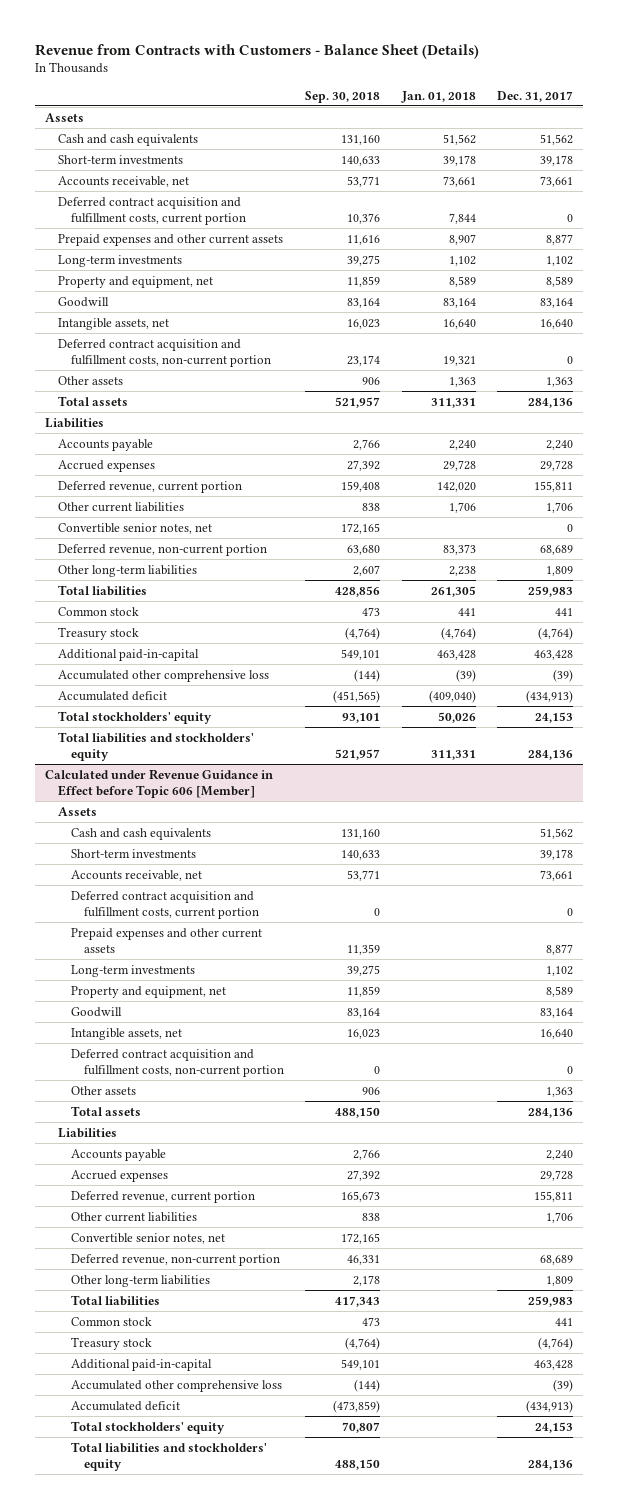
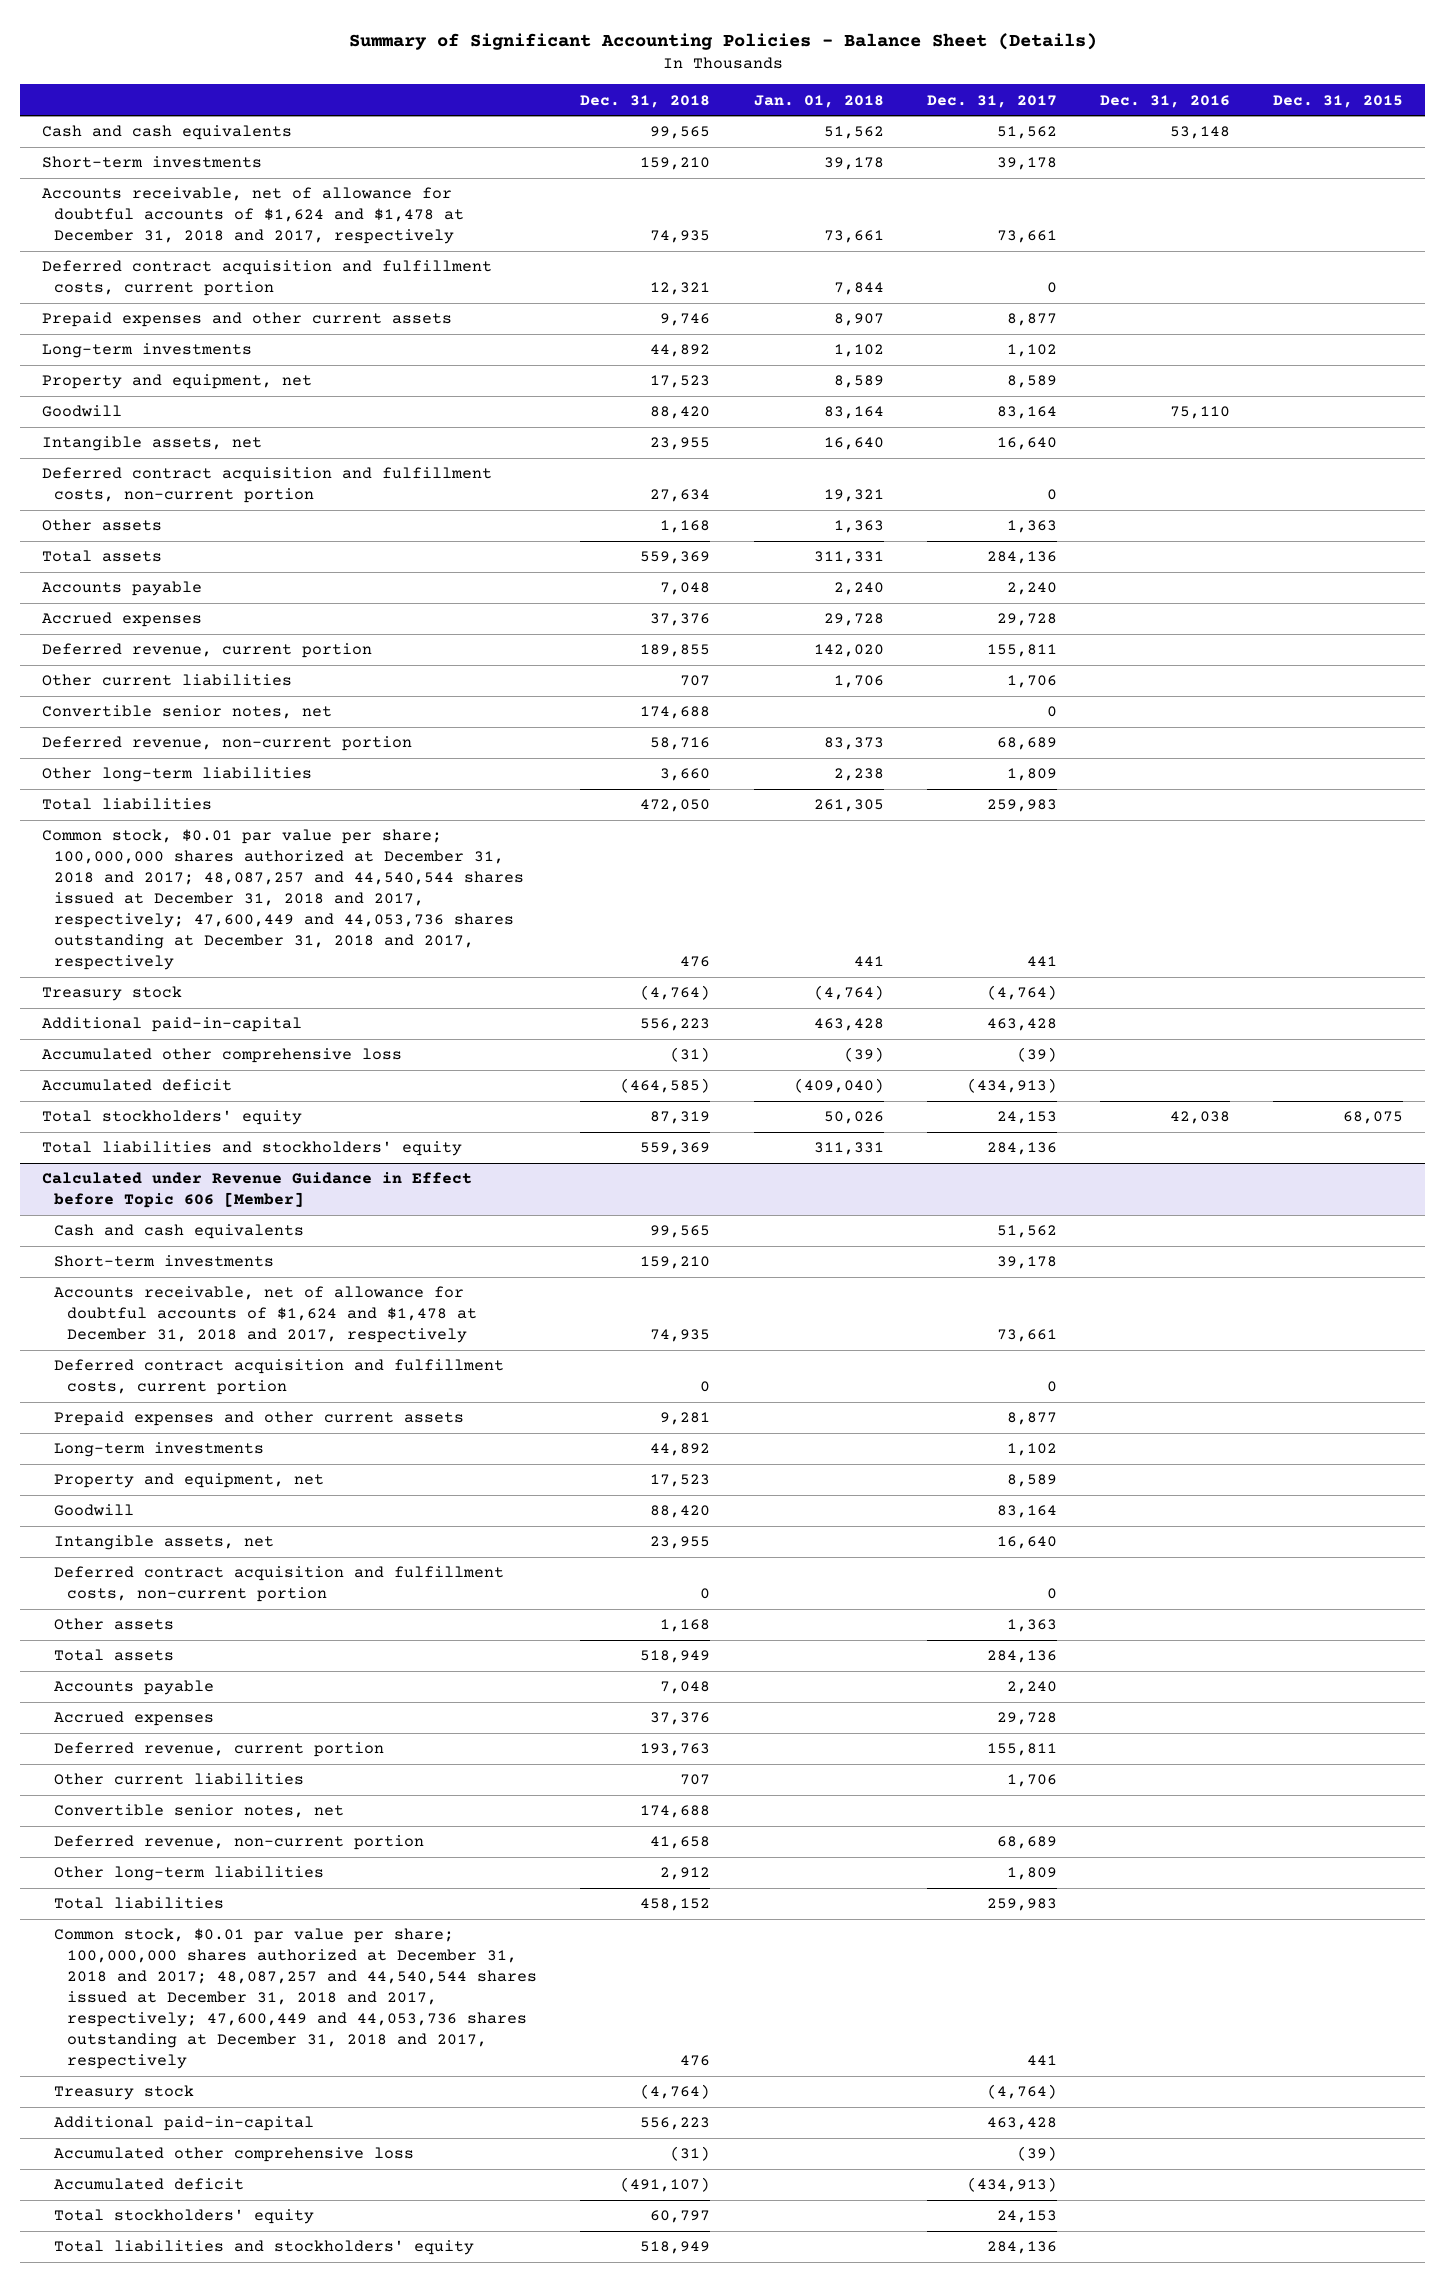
- Revenue from Contracts with Customers - Balance Sheet (Details)
+ Summary of Significant Accounting Policies - Balance Sheet (Details)
- | Sep. 30, 2018 | Jan. 01, 2018 | Dec. 31, 2017
+ | Dec. 31, 2018 | Jan. 01, 2018 | Dec. 31, 2017 | Dec. 31, 2016 | Dec. 31, 2015
- Assets
- Accounts receivable, net | 53,771 | 73,661 | 73,661
+ Accounts receivable, net of allowance for doubtful accounts of $1,624 and $1,478 at December 31, 2018 and 2017, respectively | 74,935 | 73,661 | 73,661 | |
- Liabilities
- Common stock | 473 | 441 | 441
+ Common stock, $0.01 par value per share; 100,000,000 shares authorized at December 31, 2018 and 2017; 48,087,257 and 44,540,544 shares issued at December 31, 2018 and 2017, respectively; 47,600,449 and 44,053,736 shares outstanding at December 31, 2018 and 2017, respectively | 476 | 441 | 441 | |
@ Calculated under Revenue Guidance in Effect before Topic 606 [Member]
- Assets
- Accounts receivable, net | 53,771 | | 73,661
+ Accounts receivable, net of allowance for doubtful accounts of $1,624 and $1,478 at December 31, 2018 and 2017, respectively | 74,935 | | 73,661 | |
- Liabilities
- Common stock | 473 | | 441
+ Common stock, $0.01 par value per share; 100,000,000 shares authorized at December 31, 2018 and 2017; 48,087,257 and 44,540,544 shares issued at December 31, 2018 and 2017, respectively; 47,600,449 and 44,053,736 shares outstanding at December 31, 2018 and 2017, respectively | 476 | | 441 | |

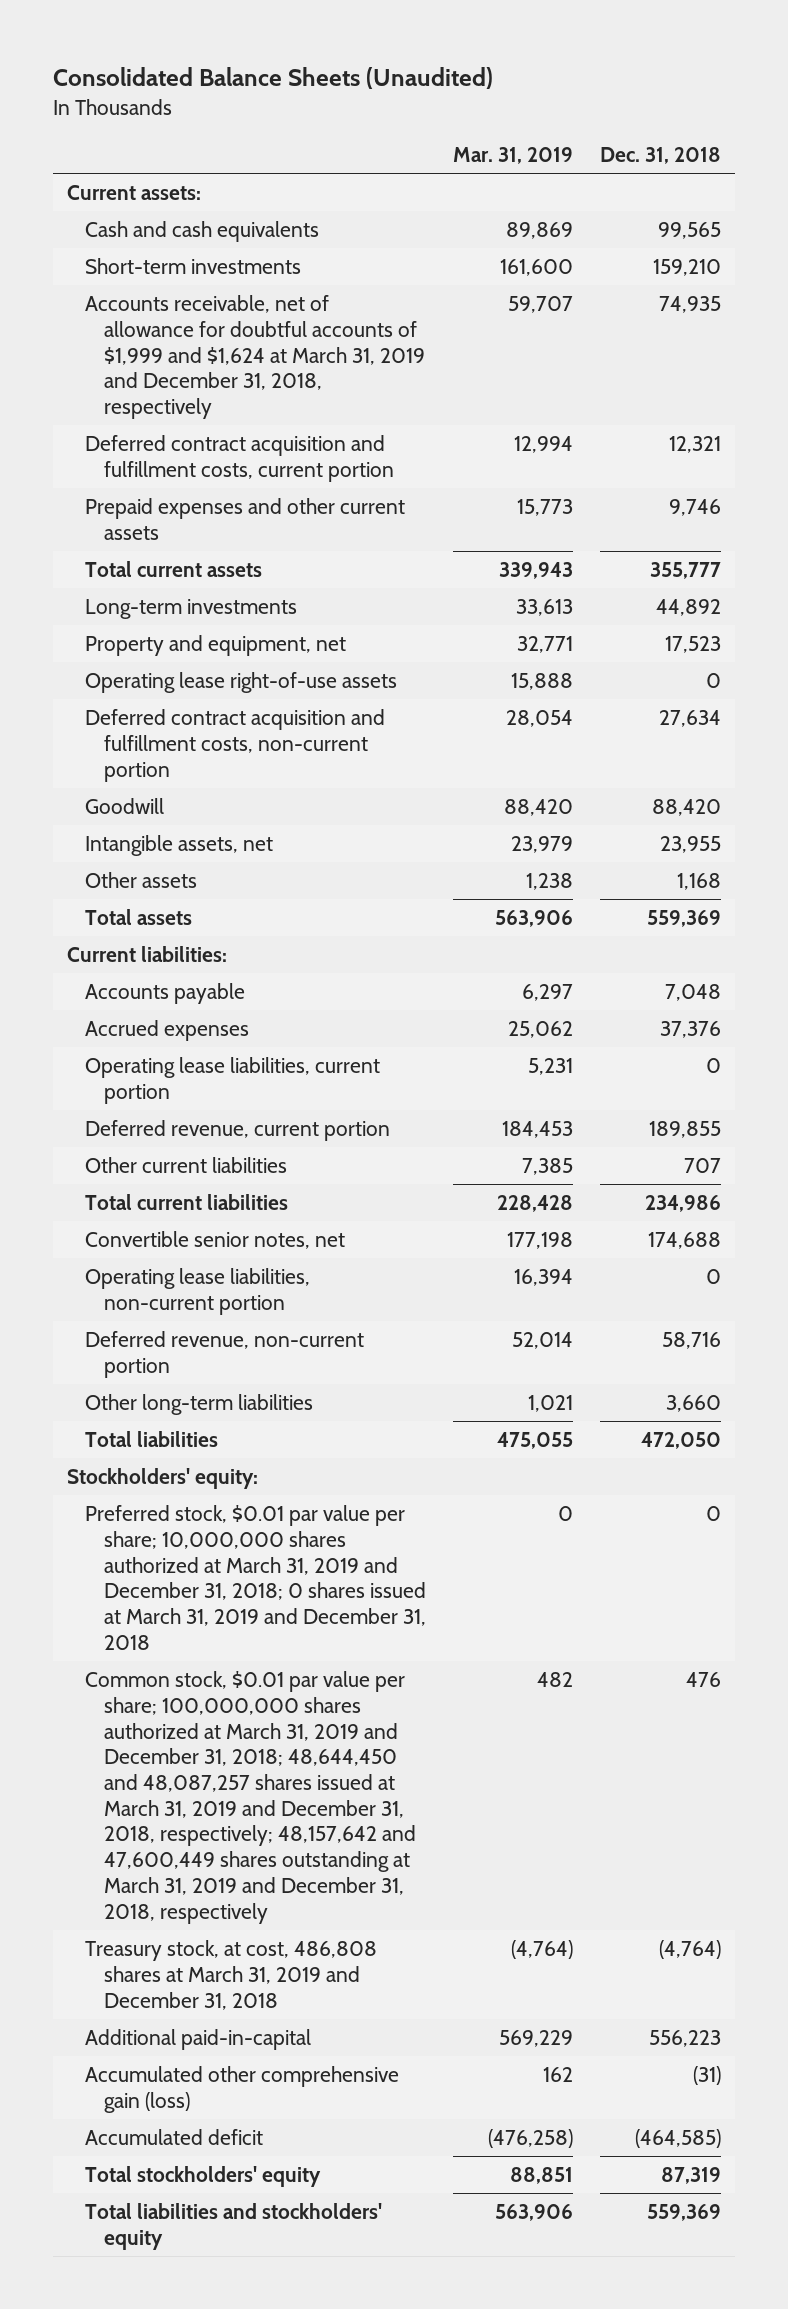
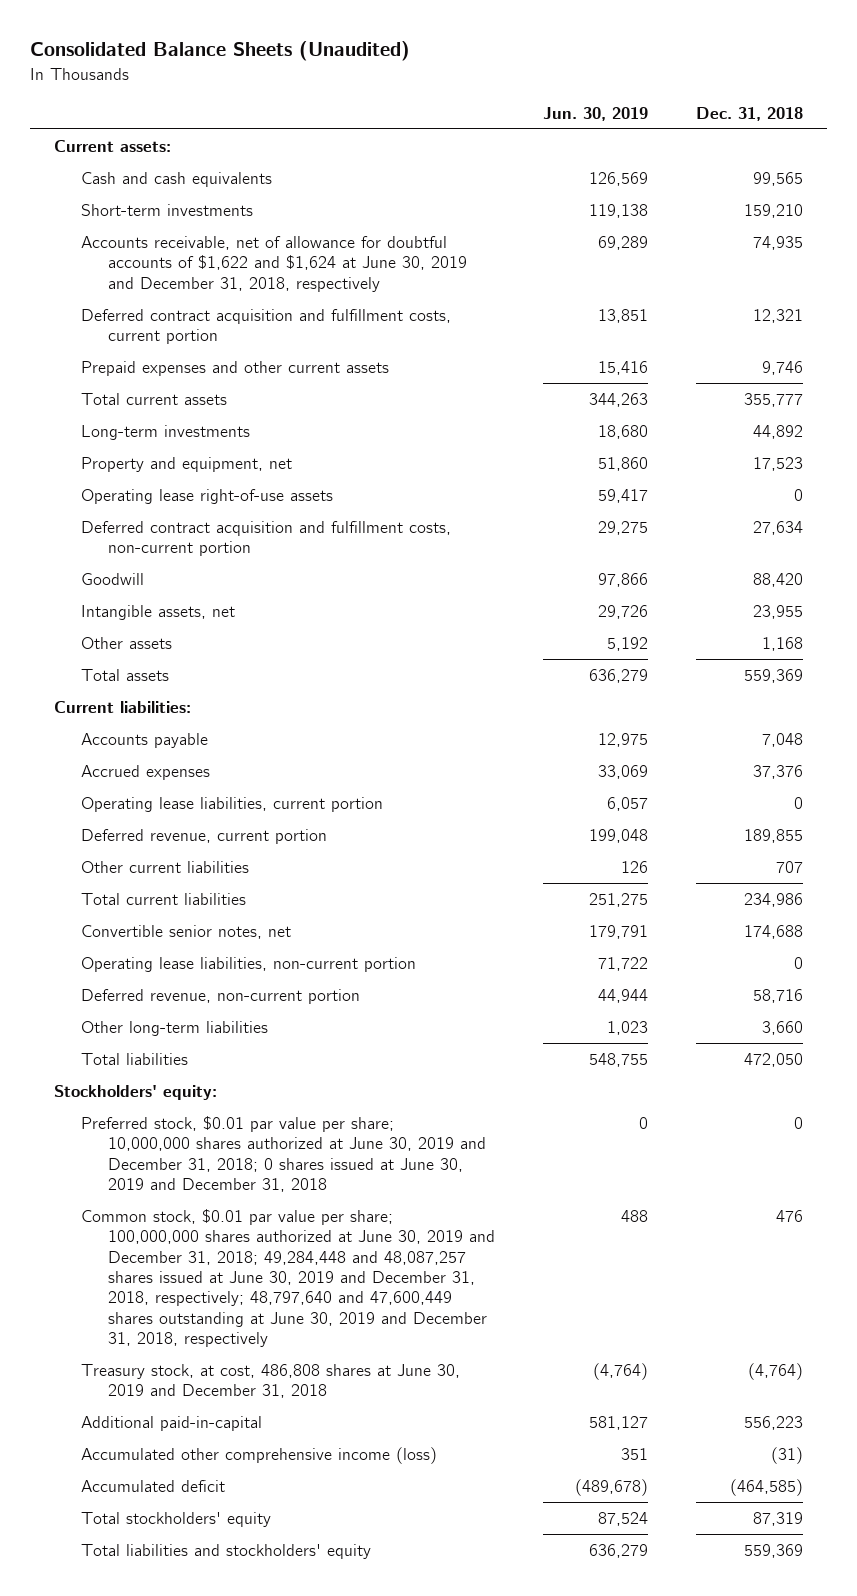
- | Mar. 31, 2019 | Dec. 31, 2018
+ | Jun. 30, 2019 | Dec. 31, 2018
- Accounts receivable, net of allowance for doubtful accounts of $1,999 and $1,624 at March 31, 2019 and December 31, 2018, respectively | 59,707 | 74,935
+ Accounts receivable, net of allowance for doubtful accounts of $1,622 and $1,624 at June 30, 2019 and December 31, 2018, respectively | 69,289 | 74,935
- Preferred stock, $0.01 par value per share; 10,000,000 shares authorized at March 31, 2019 and December 31, 2018; 0 shares issued at March 31, 2019 and December 31, 2018 | 0 | 0
- Common stock, $0.01 par value per share; 100,000,000 shares authorized at March 31, 2019 and December 31, 2018; 48,644,450 and 48,087,257 shares issued at March 31, 2019 and December 31, 2018, respectively; 48,157,642 and 47,600,449 shares outstanding at March 31, 2019 and December 31, 2018, respectively | 482 | 476
- Treasury stock, at cost, 486,808 shares at March 31, 2019 and December 31, 2018 | (4,764) | (4,764)
+ Preferred stock, $0.01 par value per share; 10,000,000 shares authorized at June 30, 2019 and December 31, 2018; 0 shares issued at June 30, 2019 and December 31, 2018 | 0 | 0
+ Common stock, $0.01 par value per share; 100,000,000 shares authorized at June 30, 2019 and December 31, 2018; 49,284,448 and 48,087,257 shares issued at June 30, 2019 and December 31, 2018, respectively; 48,797,640 and 47,600,449 shares outstanding at June 30, 2019 and December 31, 2018, respectively | 488 | 476
+ Treasury stock, at cost, 486,808 shares at June 30, 2019 and December 31, 2018 | (4,764) | (4,764)
- Accumulated other comprehensive gain (loss) | 162 | (31)
+ Accumulated other comprehensive income (loss) | 351 | (31)

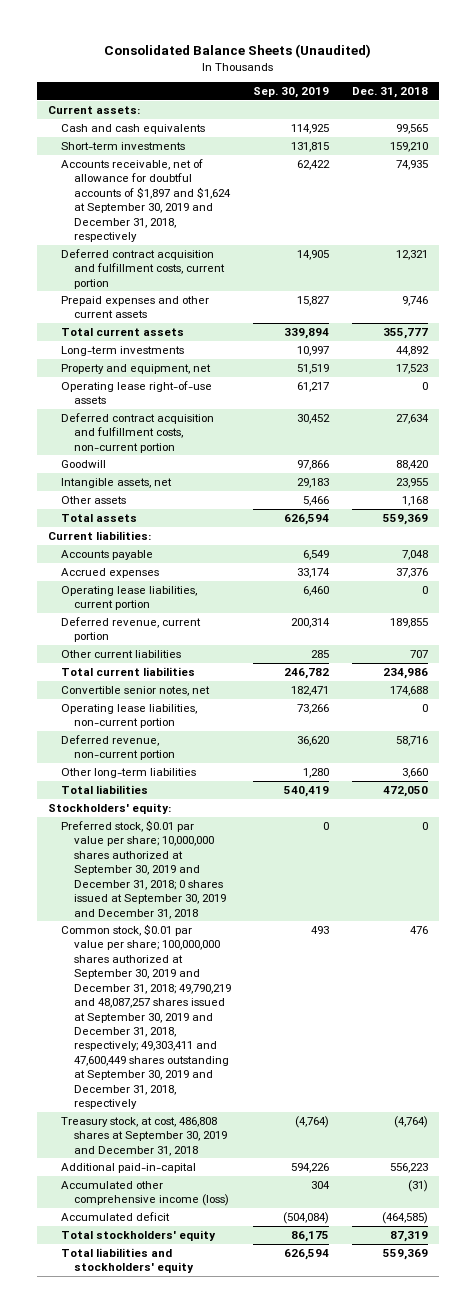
- | Jun. 30, 2019 | Dec. 31, 2018
+ | Sep. 30, 2019 | Dec. 31, 2018
- Accounts receivable, net of allowance for doubtful accounts of $1,622 and $1,624 at June 30, 2019 and December 31, 2018, respectively | 69,289 | 74,935
+ Accounts receivable, net of allowance for doubtful accounts of $1,897 and $1,624 at September 30, 2019 and December 31, 2018, respectively | 62,422 | 74,935
- Preferred stock, $0.01 par value per share; 10,000,000 shares authorized at June 30, 2019 and December 31, 2018; 0 shares issued at June 30, 2019 and December 31, 2018 | 0 | 0
- Common stock, $0.01 par value per share; 100,000,000 shares authorized at June 30, 2019 and December 31, 2018; 49,284,448 and 48,087,257 shares issued at June 30, 2019 and December 31, 2018, respectively; 48,797,640 and 47,600,449 shares outstanding at June 30, 2019 and December 31, 2018, respectively | 488 | 476
- Treasury stock, at cost, 486,808 shares at June 30, 2019 and December 31, 2018 | (4,764) | (4,764)
+ Preferred stock, $0.01 par value per share; 10,000,000 shares authorized at September 30, 2019 and December 31, 2018; 0 shares issued at September 30, 2019 and December 31, 2018 | 0 | 0
+ Common stock, $0.01 par value per share; 100,000,000 shares authorized at September 30, 2019 and December 31, 2018; 49,790,219 and 48,087,257 shares issued at September 30, 2019 and December 31, 2018, respectively; 49,303,411 and 47,600,449 shares outstanding at September 30, 2019 and December 31, 2018, respectively | 493 | 476
+ Treasury stock, at cost, 486,808 shares at September 30, 2019 and December 31, 2018 | (4,764) | (4,764)

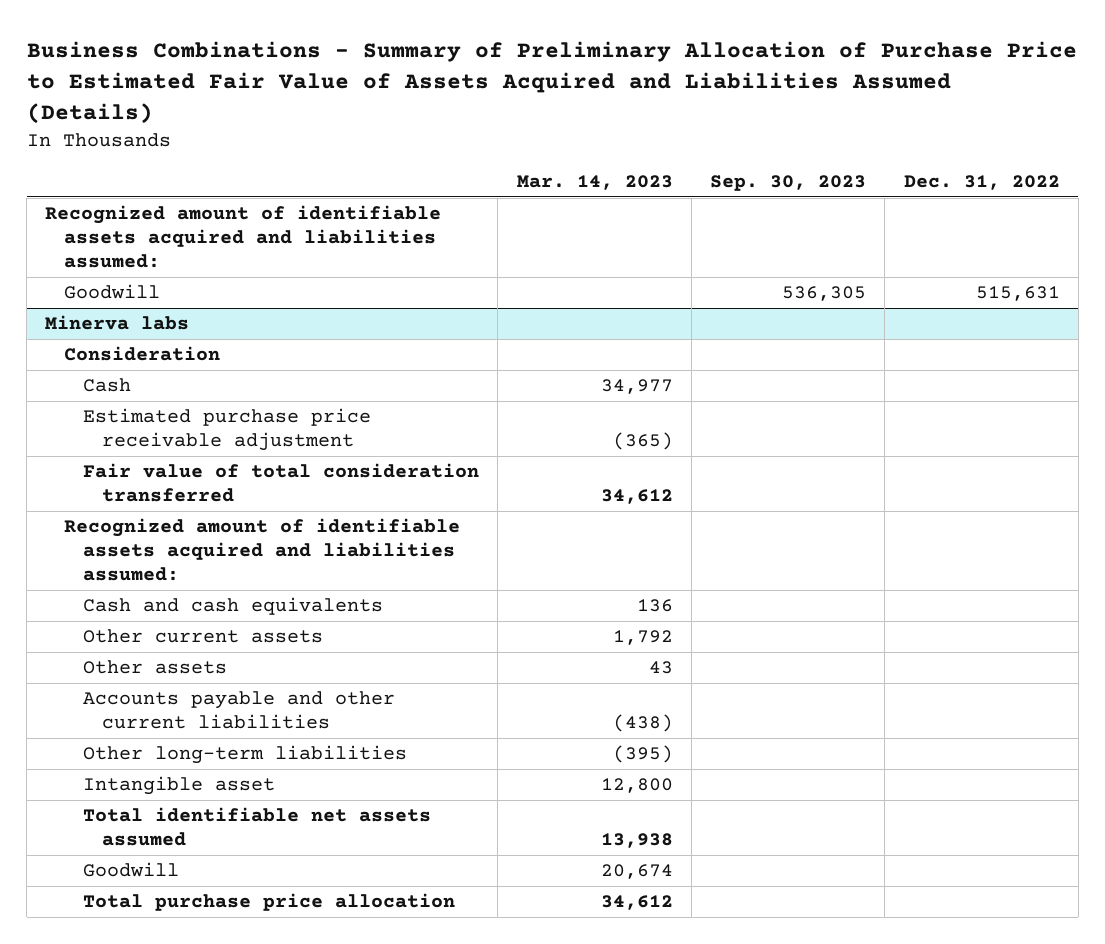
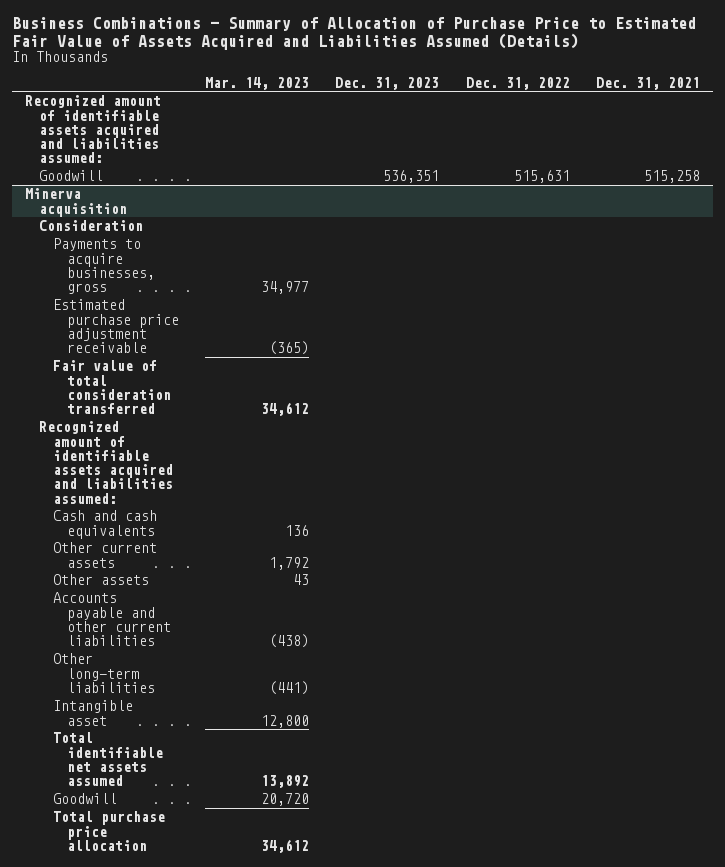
- Business Combinations - Summary of Preliminary Allocation of Purchase Price to Estimated Fair Value of Assets Acquired and Liabilities Assumed (Details)
+ Business Combinations - Summary of Allocation of Purchase Price to Estimated Fair Value of Assets Acquired and Liabilities Assumed (Details)
- | Mar. 14, 2023 | Sep. 30, 2023 | Dec. 31, 2022
+ | Mar. 14, 2023 | Dec. 31, 2023 | Dec. 31, 2022 | Dec. 31, 2021
- Minerva labs
+ Minerva acquisition
- Cash | 34,977 | |
- Estimated purchase price receivable adjustment | (365) | |
+ Payments to acquire businesses, gross | 34,977 | | |
+ Estimated purchase price adjustment receivable | (365) | | |
- Other long-term liabilities | (395) | |
+ Other long-term liabilities | (441) | | |
- Total identifiable net assets assumed | 13,938 | |
- Goodwill | 20,674 | |
+ Total identifiable net assets assumed | 13,892 | | |
+ Goodwill | 20,720 | | |

